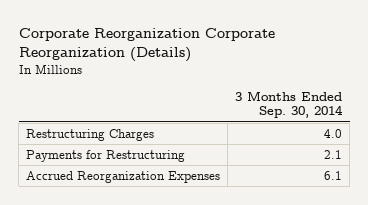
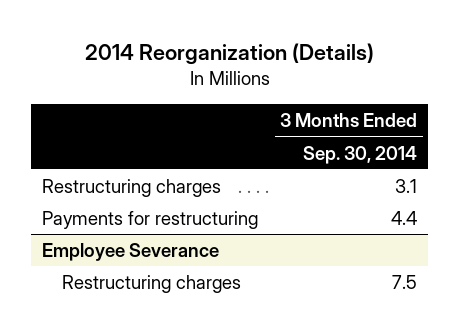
- Corporate Reorganization Corporate Reorganization (Details)
+ 2014 Reorganization (Details)
- Restructuring Charges | 4.0
- Payments for Restructuring | 2.1
- Accrued Reorganization Expenses | 6.1
+ Restructuring charges | 3.1
+ Payments for restructuring | 4.4
+ Employee Severance
+ Restructuring charges | 7.5

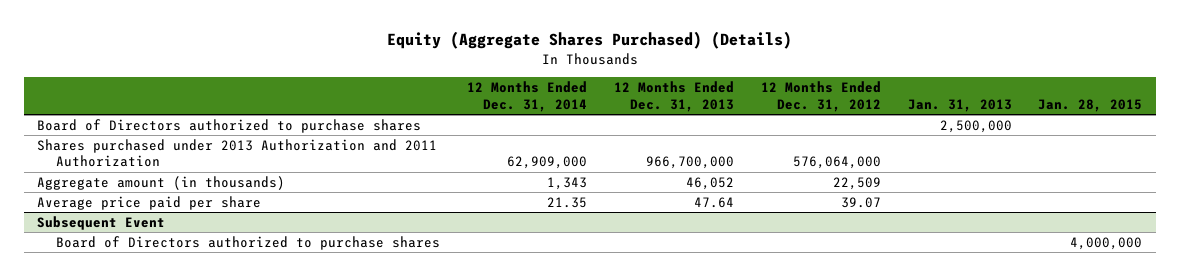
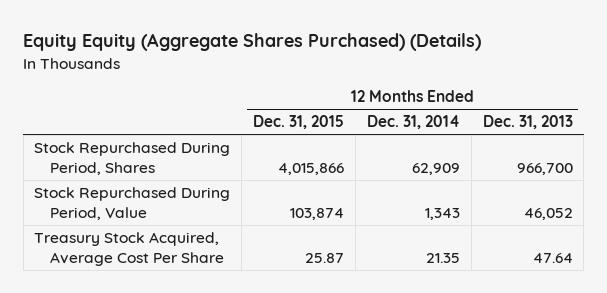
- Equity (Aggregate Shares Purchased) (Details)
+ Equity Equity (Aggregate Shares Purchased) (Details)
- | 12 Months Ended Dec. 31, 2014 | 12 Months Ended Dec. 31, 2013 | 12 Months Ended Dec. 31, 2012 | Jan. 31, 2013 | Jan. 28, 2015
+ | 12 Months Ended Dec. 31, 2015 | 12 Months Ended Dec. 31, 2014 | 12 Months Ended Dec. 31, 2013
- Board of Directors authorized to purchase shares | | | | 2,500,000 |
- Shares purchased under 2013 Authorization and 2011 Authorization | 62,909,000 | 966,700,000 | 576,064,000 | |
- Aggregate amount (in thousands) | 1,343 | 46,052 | 22,509 | |
- Average price paid per share | 21.35 | 47.64 | 39.07 | |
- Subsequent Event
- Board of Directors authorized to purchase shares | | | | | 4,000,000
+ Stock Repurchased During Period, Shares | 4,015,866 | 62,909 | 966,700
+ Stock Repurchased During Period, Value | 103,874 | 1,343 | 46,052
+ Treasury Stock Acquired, Average Cost Per Share | 25.87 | 21.35 | 47.64

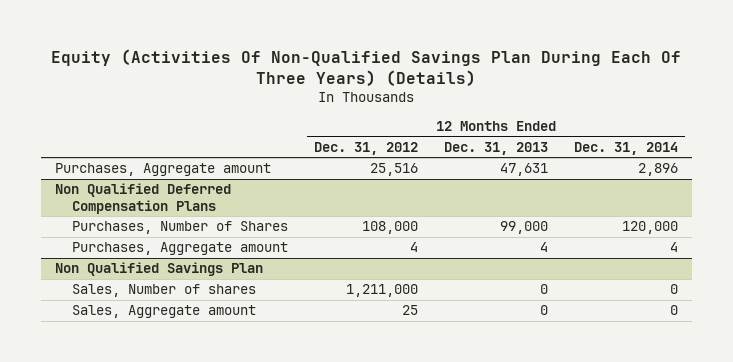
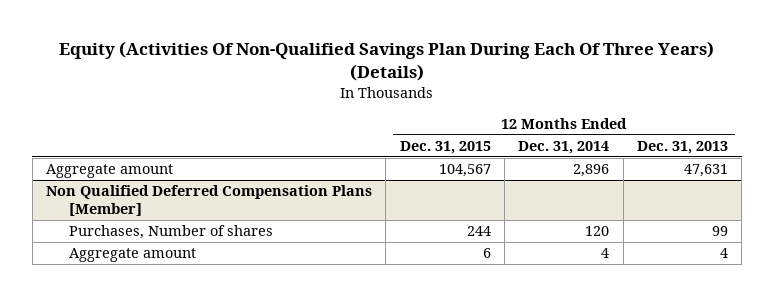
- | 12 Months Ended Dec. 31, 2012 | 12 Months Ended Dec. 31, 2013 | 12 Months Ended Dec. 31, 2014
+ | 12 Months Ended Dec. 31, 2015 | 12 Months Ended Dec. 31, 2014 | 12 Months Ended Dec. 31, 2013
- Purchases, Aggregate amount | 25,516 | 47,631 | 2,896
- Non Qualified Deferred Compensation Plans
- Purchases, Number of Shares | 108,000 | 99,000 | 120,000
- Purchases, Aggregate amount | 4 | 4 | 4
- Non Qualified Savings Plan
- Sales, Number of shares | 1,211,000 | 0 | 0
- Sales, Aggregate amount | 25 | 0 | 0
+ Aggregate amount | 104,567 | 2,896 | 47,631
+ Non Qualified Deferred Compensation Plans [Member]
+ Purchases, Number of shares | 244 | 120 | 99
+ Aggregate amount | 6 | 4 | 4

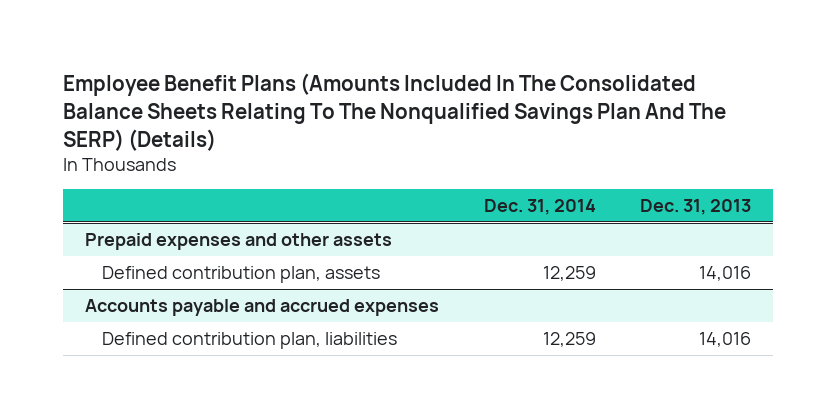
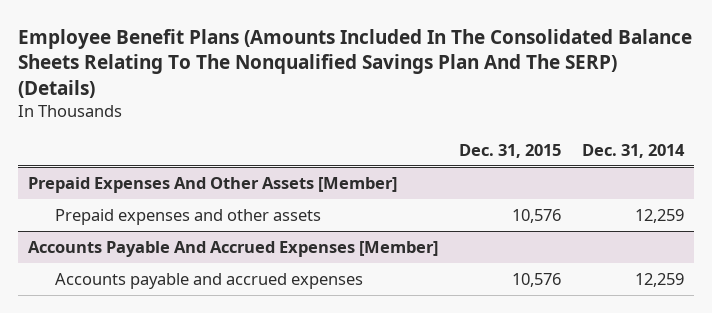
- | Dec. 31, 2014 | Dec. 31, 2013
+ | Dec. 31, 2015 | Dec. 31, 2014
- Prepaid expenses and other assets
- Defined contribution plan, assets | 12,259 | 14,016
- Accounts payable and accrued expenses
- Defined contribution plan, liabilities | 12,259 | 14,016
+ Prepaid Expenses And Other Assets [Member]
+ Prepaid expenses and other assets | 10,576 | 12,259
+ Accounts Payable And Accrued Expenses [Member]
+ Accounts payable and accrued expenses | 10,576 | 12,259

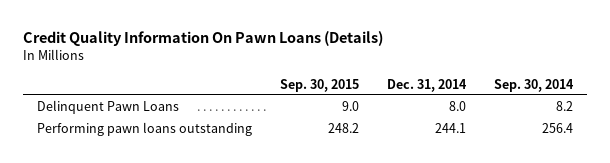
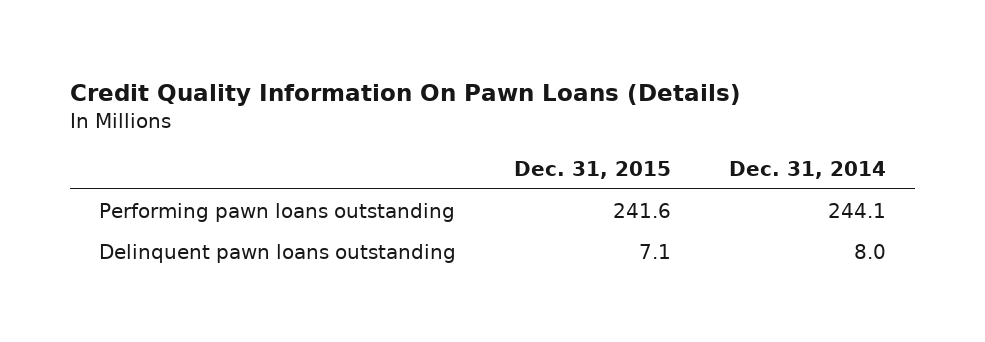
- | Sep. 30, 2015 | Dec. 31, 2014 | Sep. 30, 2014
+ | Dec. 31, 2015 | Dec. 31, 2014
- Delinquent Pawn Loans | 9.0 | 8.0 | 8.2
+ Delinquent pawn loans outstanding | 7.1 | 8.0

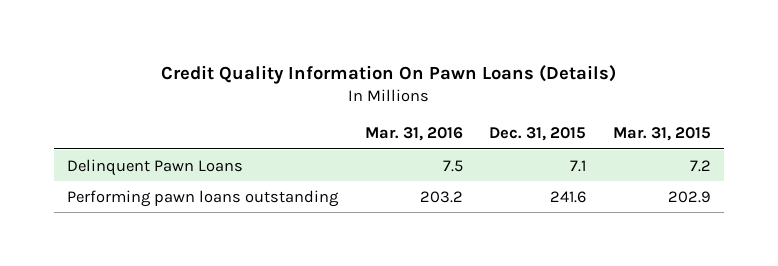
- | Dec. 31, 2015 | Dec. 31, 2014
+ | Mar. 31, 2016 | Dec. 31, 2015 | Mar. 31, 2015
+ Delinquent Pawn Loans | 7.5 | 7.1 | 7.2
- Delinquent pawn loans outstanding | 7.1 | 8.0

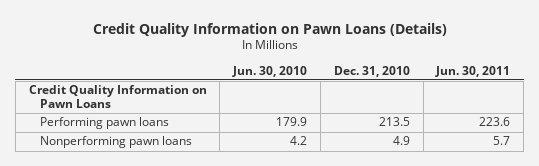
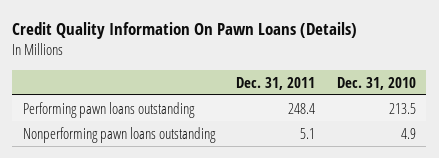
- Credit Quality Information on Pawn Loans (Details)
+ Credit Quality Information On Pawn Loans (Details)
- | Jun. 30, 2010 | Dec. 31, 2010 | Jun. 30, 2011
+ | Dec. 31, 2011 | Dec. 31, 2010
- Credit Quality Information on Pawn Loans
- Performing pawn loans | 179.9 | 213.5 | 223.6
- Nonperforming pawn loans | 4.2 | 4.9 | 5.7
+ Performing pawn loans outstanding | 248.4 | 213.5
+ Nonperforming pawn loans outstanding | 5.1 | 4.9

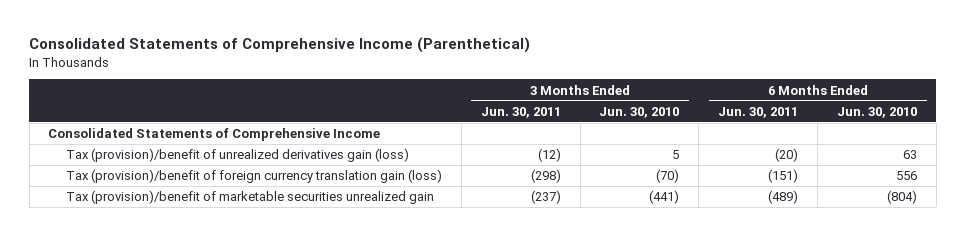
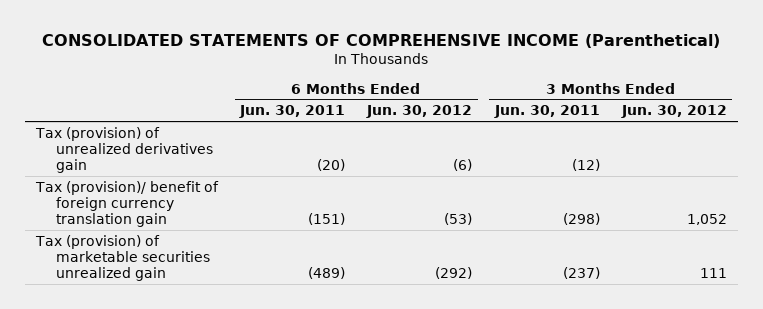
- Consolidated Statements of Comprehensive Income (Parenthetical)
+ CONSOLIDATED STATEMENTS OF COMPREHENSIVE INCOME (Parenthetical)
- | 3 Months Ended Jun. 30, 2011 | 3 Months Ended Jun. 30, 2010 | 6 Months Ended Jun. 30, 2011 | 6 Months Ended Jun. 30, 2010
+ | 6 Months Ended Jun. 30, 2011 | 6 Months Ended Jun. 30, 2012 | 3 Months Ended Jun. 30, 2011 | 3 Months Ended Jun. 30, 2012
- Consolidated Statements of Comprehensive Income
- Tax (provision)/benefit of unrealized derivatives gain (loss) | (12) | 5 | (20) | 63
- Tax (provision)/benefit of foreign currency translation gain (loss) | (298) | (70) | (151) | 556
- Tax (provision)/benefit of marketable securities unrealized gain | (237) | (441) | (489) | (804)
+ Tax (provision) of unrealized derivatives gain | (20) | (6) | (12) |
+ Tax (provision)/ benefit of foreign currency translation gain | (151) | (53) | (298) | 1,052
+ Tax (provision) of marketable securities unrealized gain | (489) | (292) | (237) | 111

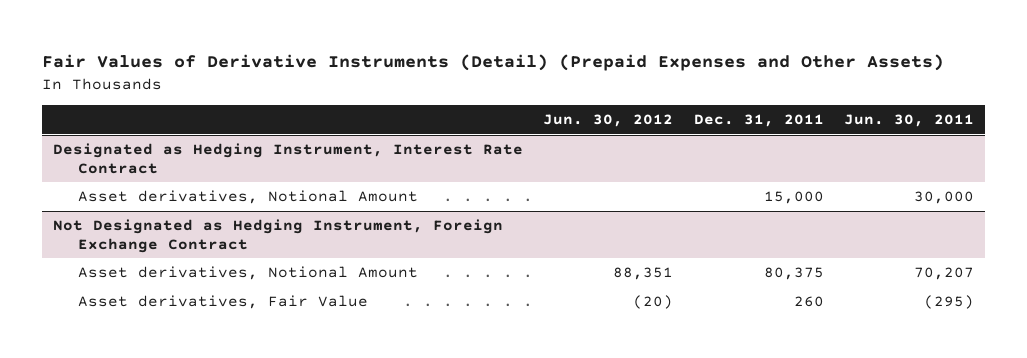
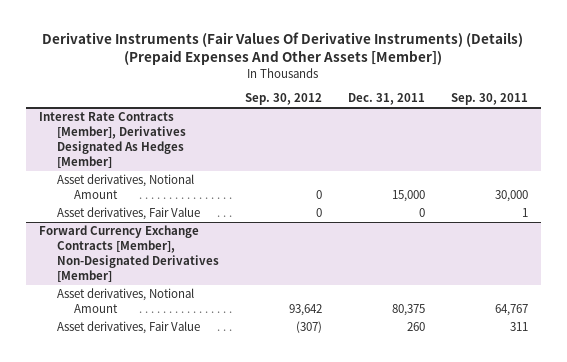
- Fair Values of Derivative Instruments (Detail) (Prepaid Expenses and Other Assets)
+ Derivative Instruments (Fair Values Of Derivative Instruments) (Details) (Prepaid Expenses And Other Assets [Member])
- | Jun. 30, 2012 | Dec. 31, 2011 | Jun. 30, 2011
+ | Sep. 30, 2012 | Dec. 31, 2011 | Sep. 30, 2011
- Designated as Hedging Instrument, Interest Rate Contract
+ Interest Rate Contracts [Member], Derivatives Designated As Hedges [Member]
- Not Designated as Hedging Instrument, Foreign Exchange Contract
+ Asset derivatives, Fair Value | 0 | 0 | 1
+ Forward Currency Exchange Contracts [Member], Non-Designated Derivatives [Member]

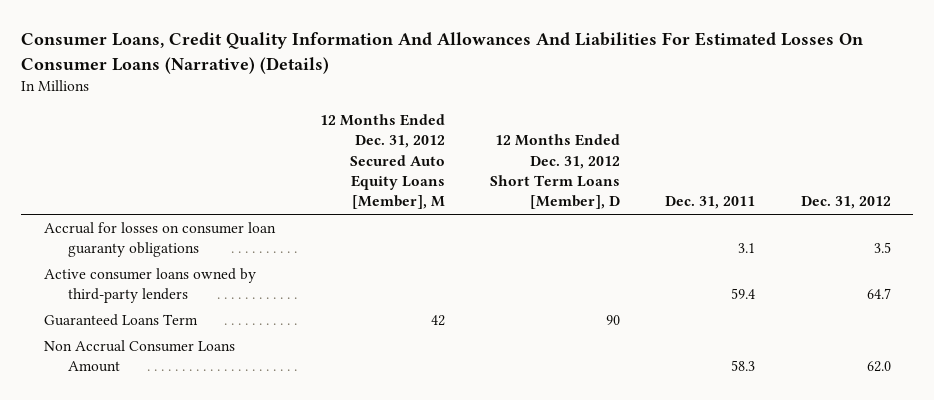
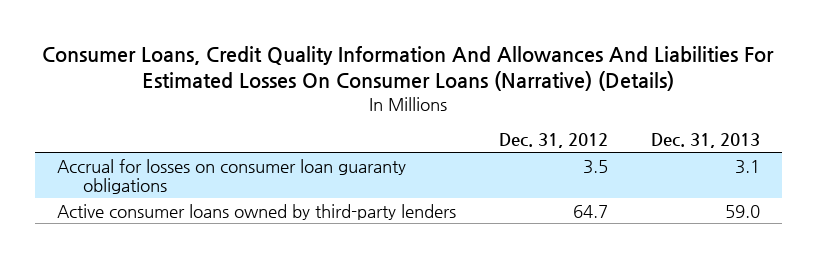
- | 12 Months Ended Dec. 31, 2012 Secured Auto Equity Loans [Member], M | 12 Months Ended Dec. 31, 2012 Short Term Loans [Member], D | Dec. 31, 2011 | Dec. 31, 2012
+ | Dec. 31, 2012 | Dec. 31, 2013
- Guaranteed Loans Term | 42 | 90 | |
- Non Accrual Consumer Loans Amount | | | 58.3 | 62.0

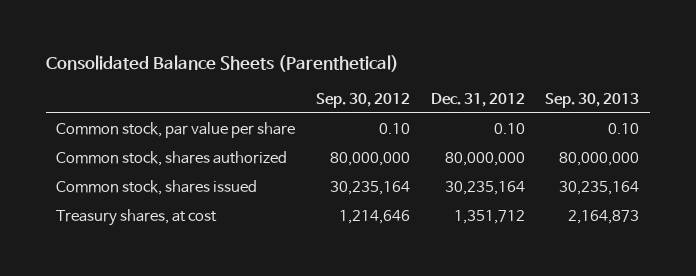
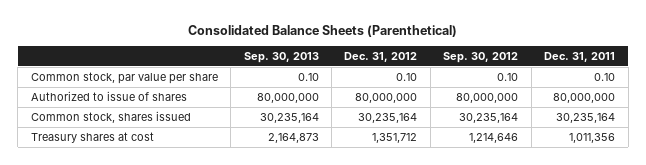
- | Sep. 30, 2012 | Dec. 31, 2012 | Sep. 30, 2013
+ | Sep. 30, 2013 | Dec. 31, 2012 | Sep. 30, 2012 | Dec. 31, 2011
- Common stock, shares authorized | 80,000,000 | 80,000,000 | 80,000,000
+ Authorized to issue of shares | 80,000,000 | 80,000,000 | 80,000,000 | 80,000,000
- Treasury shares, at cost | 1,214,646 | 1,351,712 | 2,164,873
+ Treasury shares at cost | 2,164,873 | 1,351,712 | 1,214,646 | 1,011,356

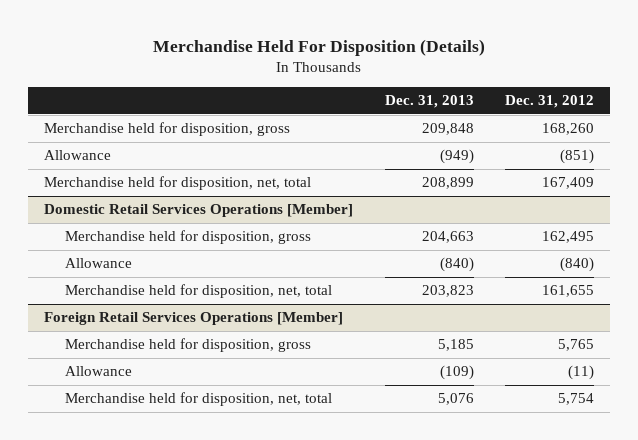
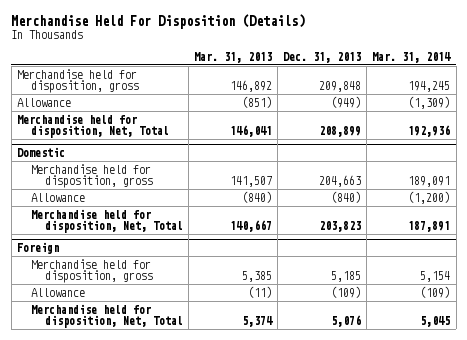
- | Dec. 31, 2013 | Dec. 31, 2012
+ | Mar. 31, 2013 | Dec. 31, 2013 | Mar. 31, 2014
- Merchandise held for disposition, net, total | 208,899 | 167,409
- Domestic Retail Services Operations [Member]
+ Merchandise held for disposition, Net, Total | 146,041 | 208,899 | 192,936
+ Domestic
- Merchandise held for disposition, net, total | 203,823 | 161,655
- Foreign Retail Services Operations [Member]
+ Merchandise held for disposition, Net, Total | 140,667 | 203,823 | 187,891
+ Foreign
- Merchandise held for disposition, net, total | 5,076 | 5,754
+ Merchandise held for disposition, Net, Total | 5,374 | 5,076 | 5,045

